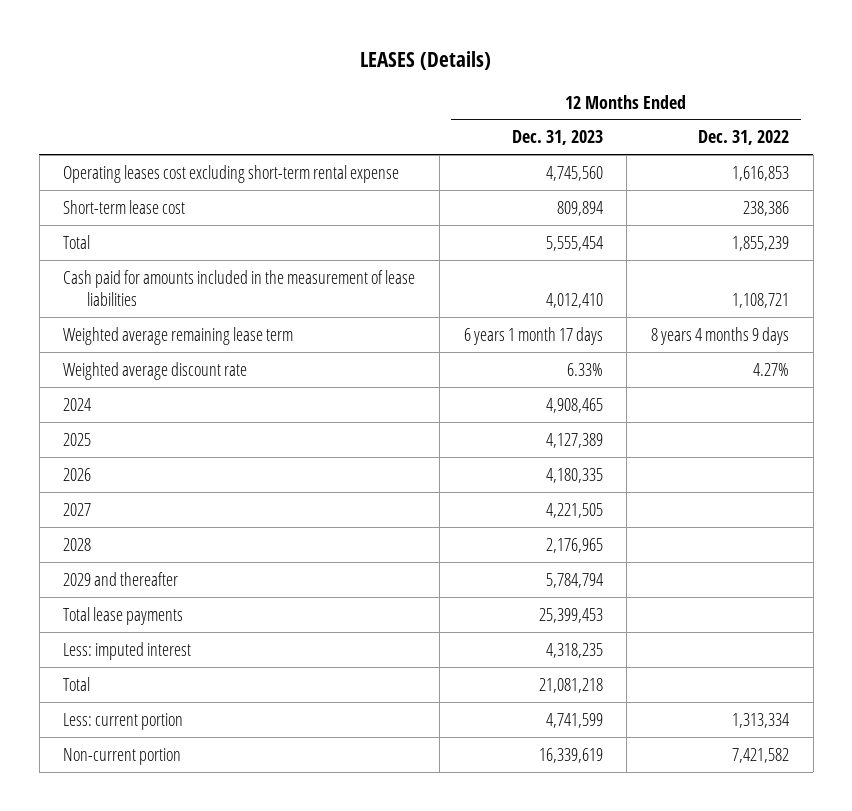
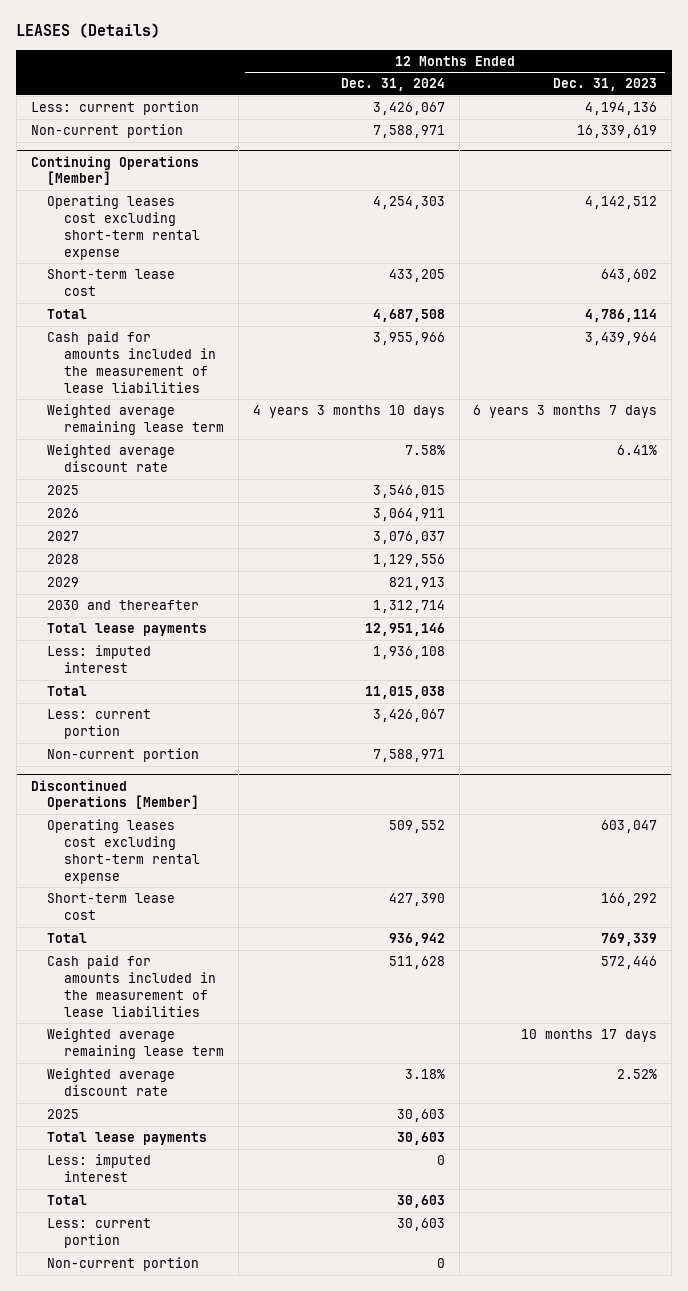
- | 12 Months Ended Dec. 31, 2023 | 12 Months Ended Dec. 31, 2022
+ | 12 Months Ended Dec. 31, 2024 | 12 Months Ended Dec. 31, 2023
- Operating leases cost excluding short-term rental expense | 4,745,560 | 1,616,853
- Short-term lease cost | 809,894 | 238,386
- Total | 5,555,454 | 1,855,239
- Cash paid for amounts included in the measurement of lease liabilities | 4,012,410 | 1,108,721
- Weighted average remaining lease term | 6 years 1 month 17 days | 8 years 4 months 9 days
- Weighted average discount rate | 6.33% | 4.27%
- 2024 | 4,908,465 |
- 2025 | 4,127,389 |
- 2026 | 4,180,335 |
- 2027 | 4,221,505 |
- 2028 | 2,176,965 |
- 2029 and thereafter | 5,784,794 |
- Total lease payments | 25,399,453 |
- Less: imputed interest | 4,318,235 |
- Total | 21,081,218 |
- Less: current portion | 4,741,599 | 1,313,334
+ Less: current portion | 3,426,067 | 4,194,136
+ Continuing Operations [Member]
+ Operating leases cost excluding short-term rental expense | 4,254,303 | 4,142,512
+ Short-term lease cost | 433,205 | 643,602
+ Total | 4,687,508 | 4,786,114
+ Cash paid for amounts included in the measurement of lease liabilities | 3,955,966 | 3,439,964
+ Weighted average remaining lease term | 4 years 3 months 10 days | 6 years 3 months 7 days
+ Weighted average discount rate | 7.58% | 6.41%
+ 2025 | 3,546,015 |
+ 2026 | 3,064,911 |
+ 2027 | 3,076,037 |
+ 2028 | 1,129,556 |
+ 2029 | 821,913 |
+ 2030 and thereafter | 1,312,714 |
+ Total lease payments | 12,951,146 |
+ Less: imputed interest | 1,936,108 |
+ Total | 11,015,038 |
+ Less: current portion | 3,426,067 |
+ Non-current portion | 7,588,971 |
+ Discontinued Operations [Member]
+ Operating leases cost excluding short-term rental expense | 509,552 | 603,047
+ Short-term lease cost | 427,390 | 166,292
+ Total | 936,942 | 769,339
+ Cash paid for amounts included in the measurement of lease liabilities | 511,628 | 572,446
+ Weighted average remaining lease term | | 10 months 17 days
+ Weighted average discount rate | 3.18% | 2.52%
+ 2025 | 30,603 |
+ Total lease payments | 30,603 |
+ Less: imputed interest | 0 |
+ Total | 30,603 |
+ Less: current portion | 30,603 |
+ Non-current portion | 0 |

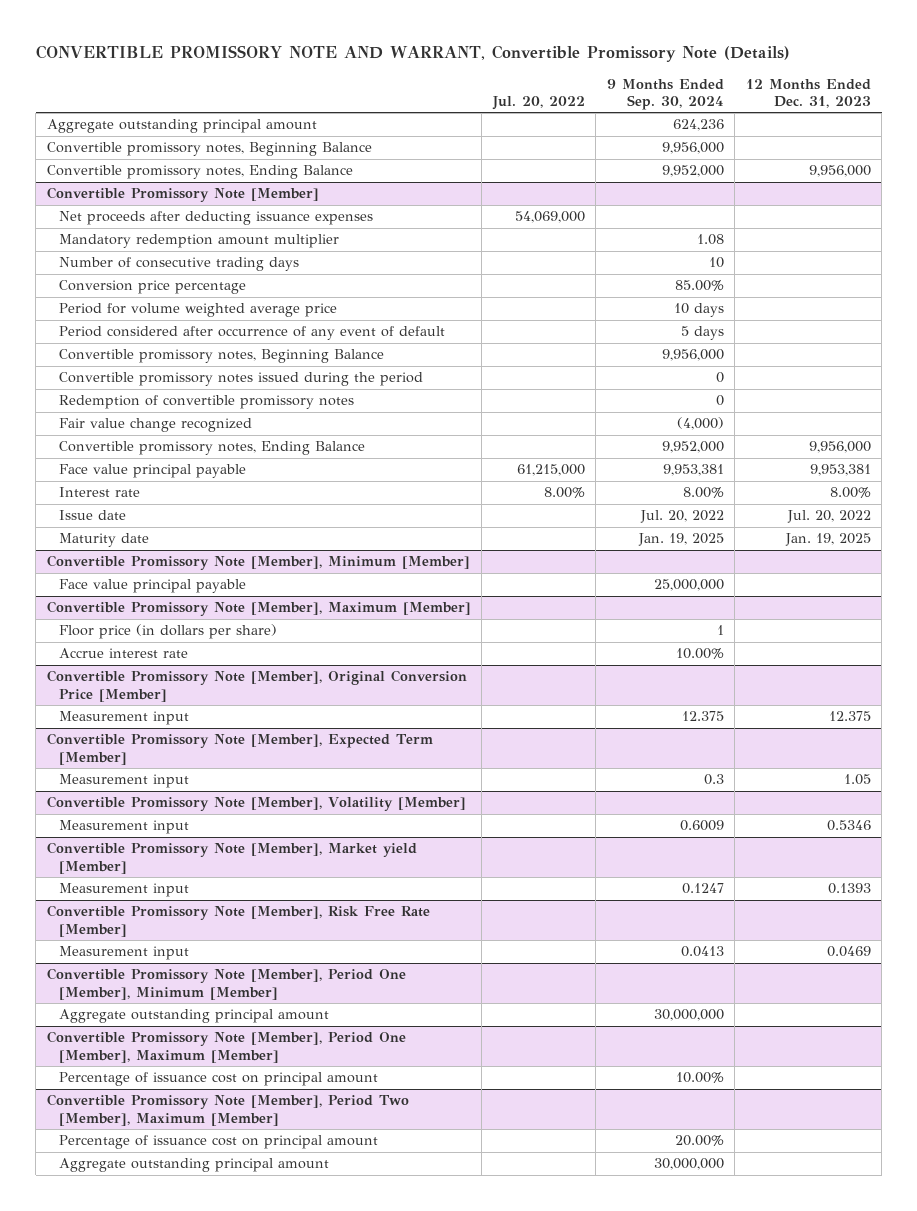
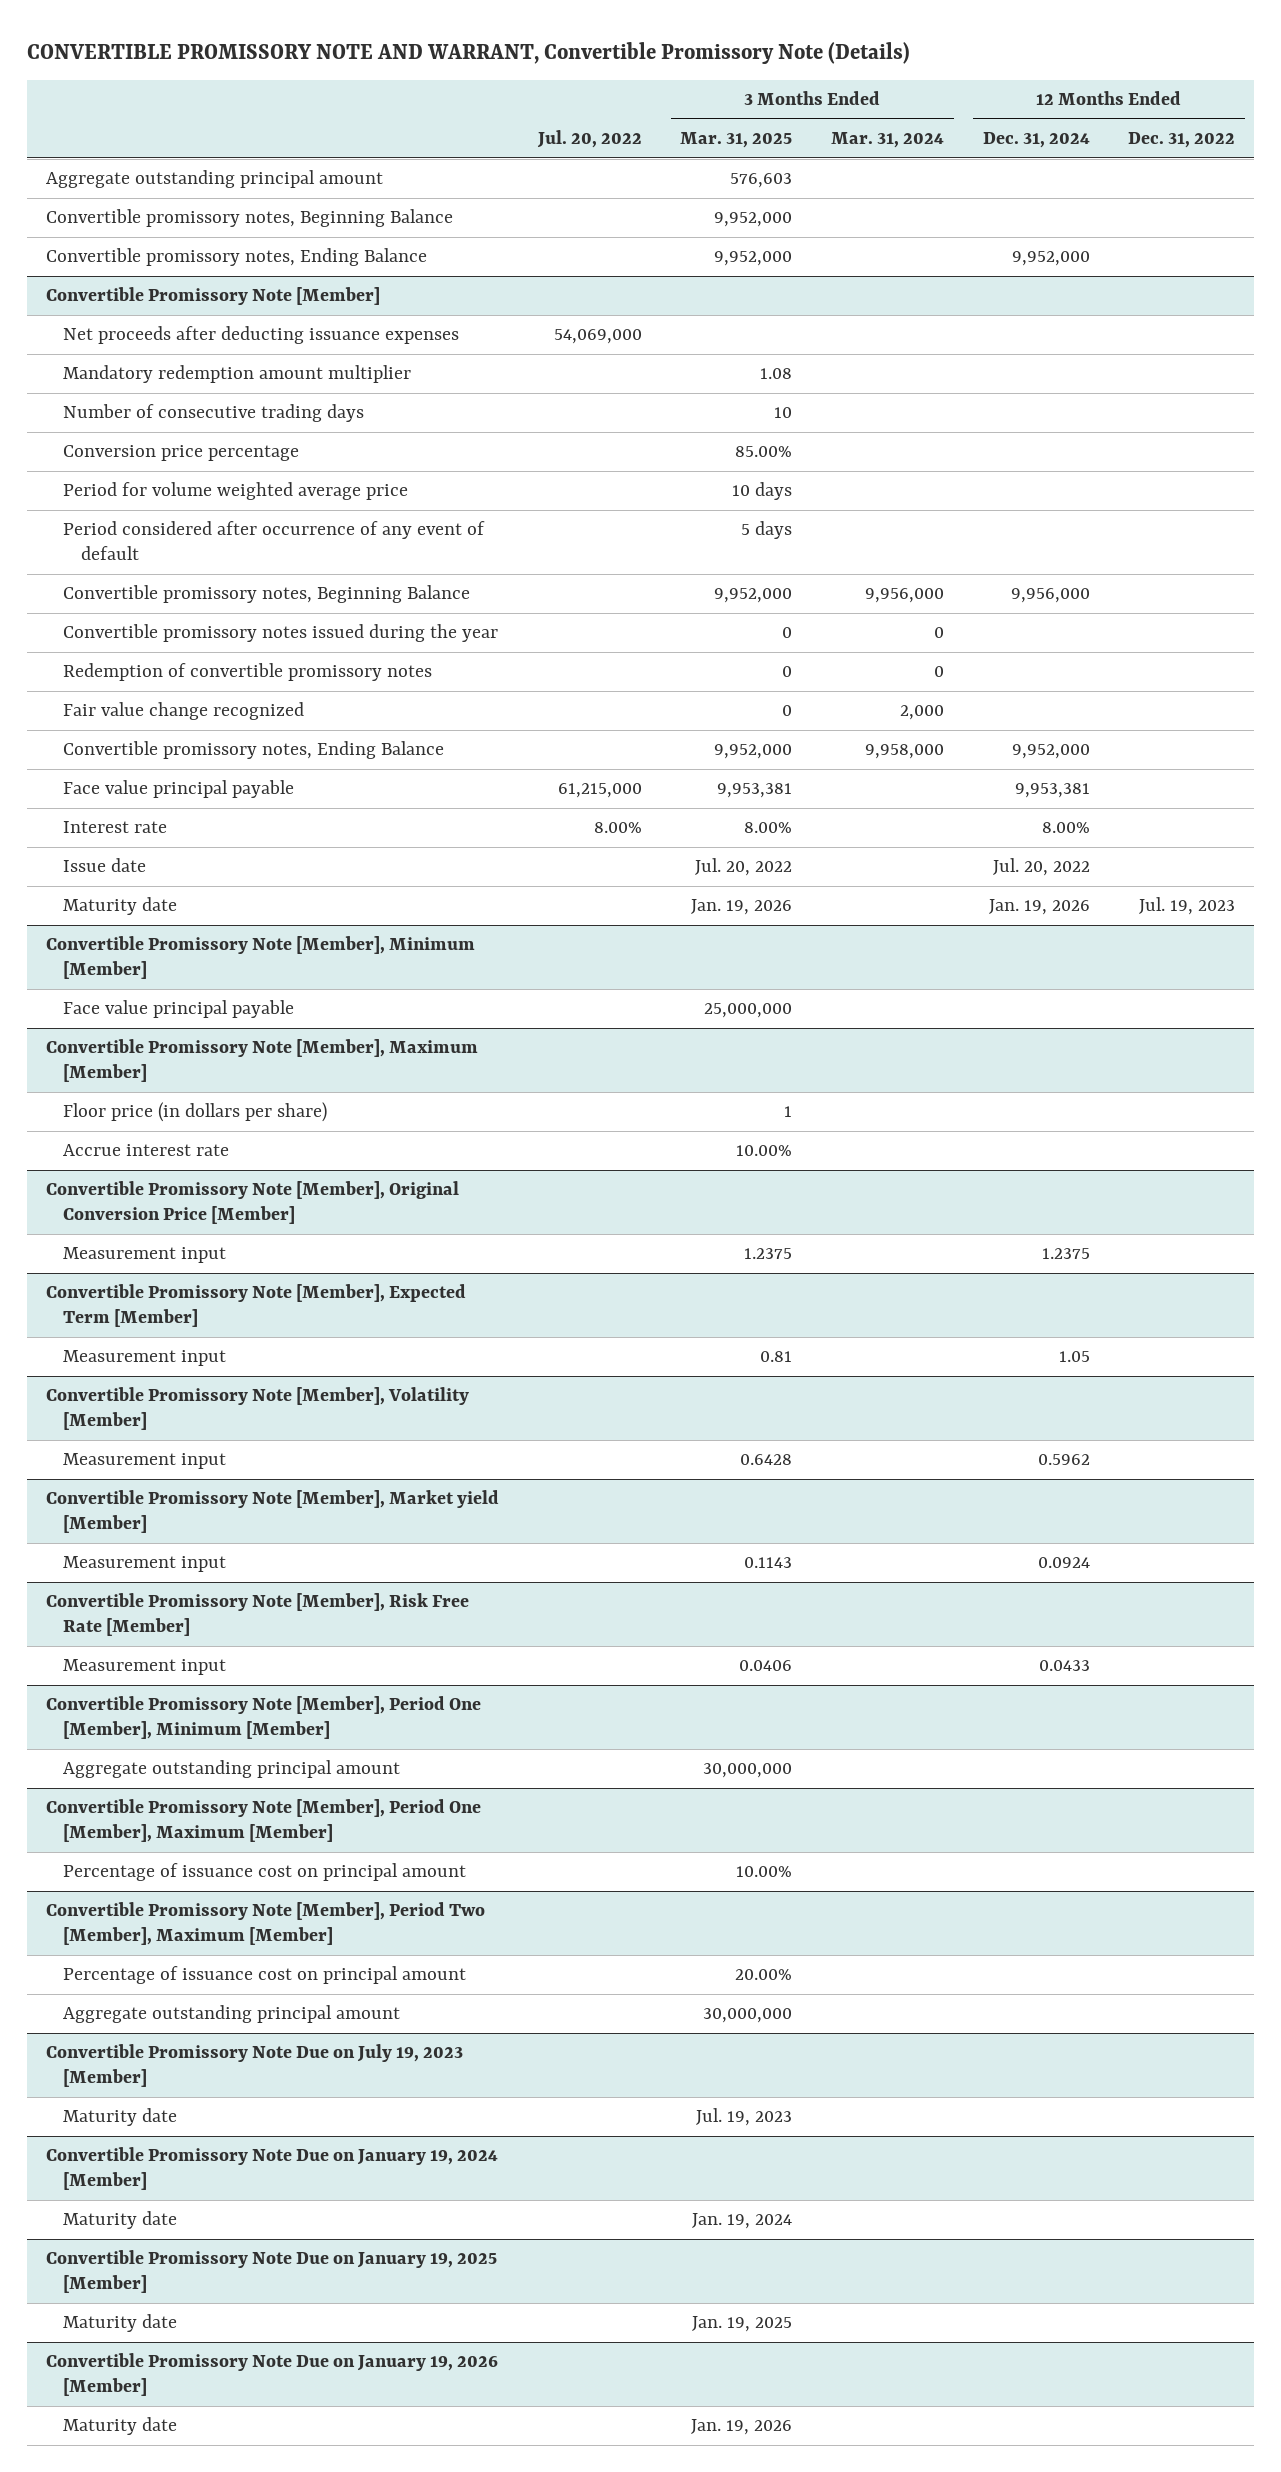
- | Jul. 20, 2022 | 9 Months Ended Sep. 30, 2024 | 12 Months Ended Dec. 31, 2023
+ | Jul. 20, 2022 | 3 Months Ended Mar. 31, 2025 | 3 Months Ended Mar. 31, 2024 | 12 Months Ended Dec. 31, 2024 | 12 Months Ended Dec. 31, 2022
@ Convertible Promissory Note [Member]
- Convertible promissory notes issued during the period | | 0 |
+ Convertible promissory notes issued during the year | | 0 | 0 | |
+ Convertible Promissory Note Due on July 19, 2023 [Member]
+ Maturity date | | Jul. 19, 2023 | | |
+ Convertible Promissory Note Due on January 19, 2024 [Member]
+ Maturity date | | Jan. 19, 2024 | | |
+ Convertible Promissory Note Due on January 19, 2025 [Member]
+ Maturity date | | Jan. 19, 2025 | | |
+ Convertible Promissory Note Due on January 19, 2026 [Member]
+ Maturity date | | Jan. 19, 2026 | | |

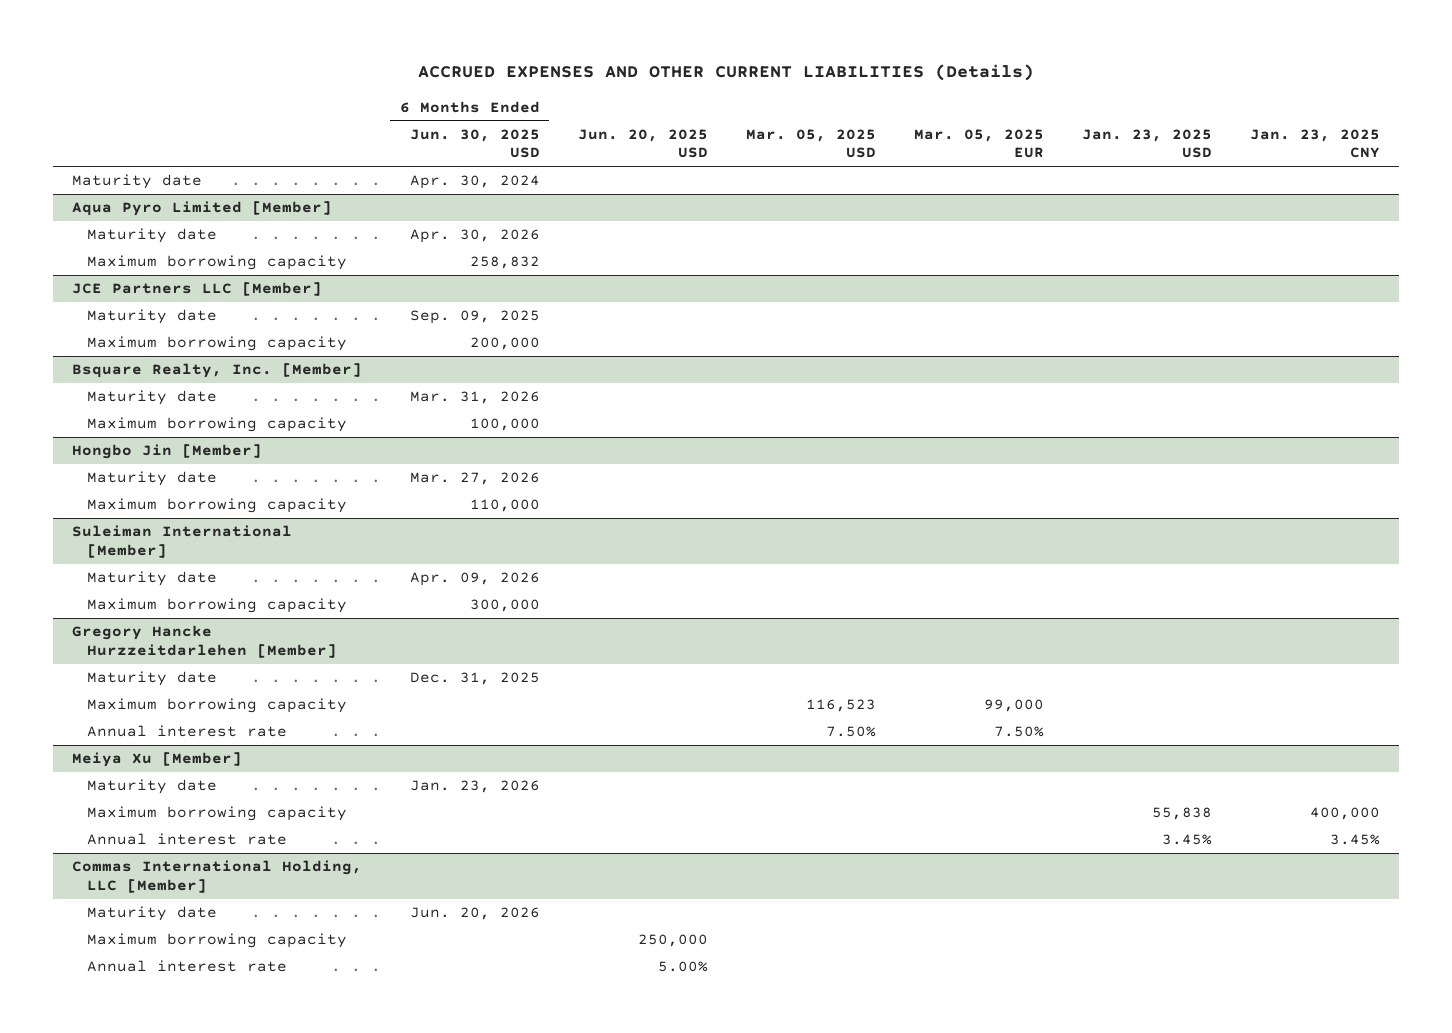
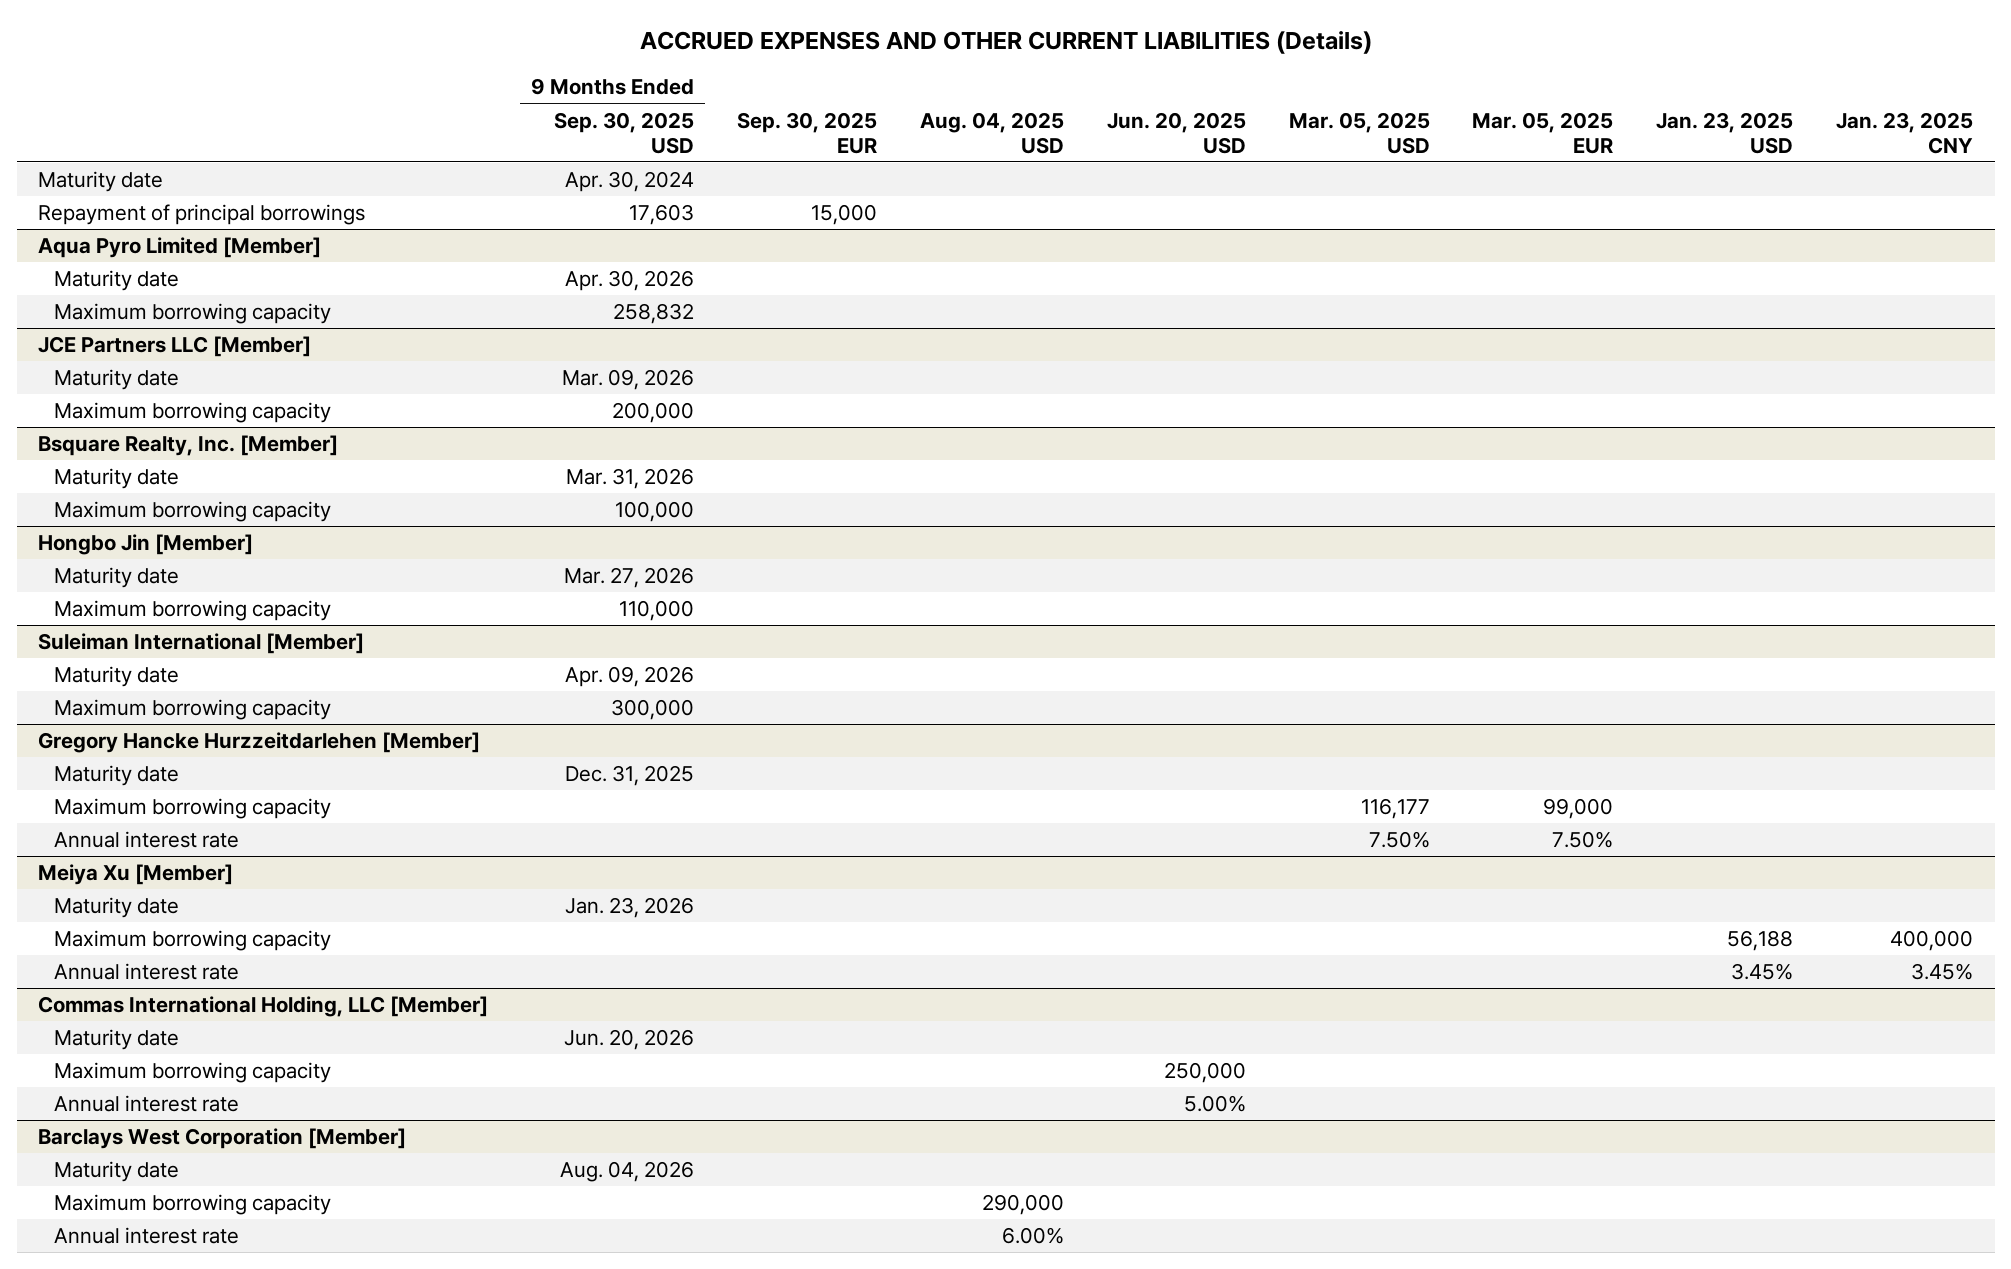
- | 6 Months Ended Jun. 30, 2025 USD | Jun. 20, 2025 USD | Mar. 05, 2025 USD | Mar. 05, 2025 EUR | Jan. 23, 2025 USD | Jan. 23, 2025 CNY
+ | 9 Months Ended Sep. 30, 2025 USD | Sep. 30, 2025 EUR | Aug. 04, 2025 USD | Jun. 20, 2025 USD | Mar. 05, 2025 USD | Mar. 05, 2025 EUR | Jan. 23, 2025 USD | Jan. 23, 2025 CNY
+ Repayment of principal borrowings | 17,603 | 15,000 | | | | | |
@ Gregory Hancke Hurzzeitdarlehen [Member]
- Maximum borrowing capacity | | | 116,523 | 99,000 | |
+ Maximum borrowing capacity | | | | | 116,177 | 99,000 | |
@ Meiya Xu [Member]
- Maximum borrowing capacity | | | | | 55,838 | 400,000
+ Maximum borrowing capacity | | | | | | | 56,188 | 400,000
+ Barclays West Corporation [Member]
+ Maturity date | Aug. 04, 2026 | | | | | | |
+ Maximum borrowing capacity | | | 290,000 | | | | |
+ Annual interest rate | | | 6.00% | | | | |

